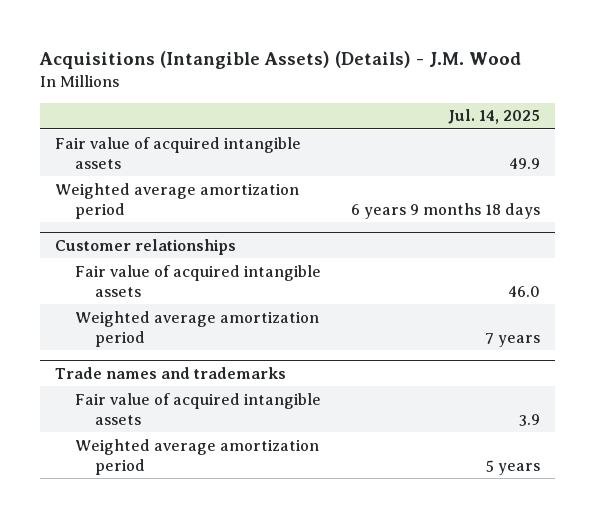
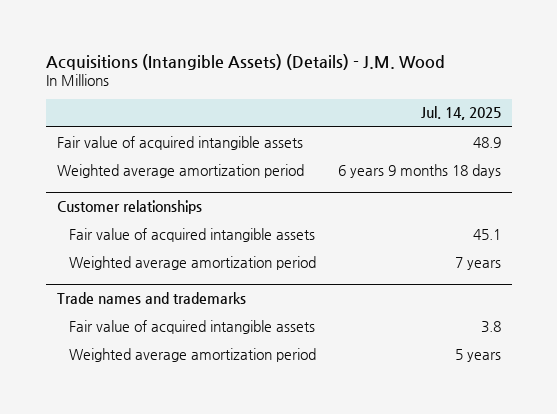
- Fair value of acquired intangible assets | 49.9
+ Fair value of acquired intangible assets | 48.9
@ Customer relationships
- Fair value of acquired intangible assets | 46.0
+ Fair value of acquired intangible assets | 45.1
@ Trade names and trademarks
- Fair value of acquired intangible assets | 3.9
+ Fair value of acquired intangible assets | 3.8

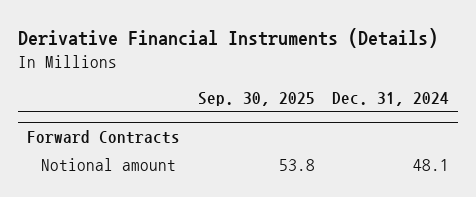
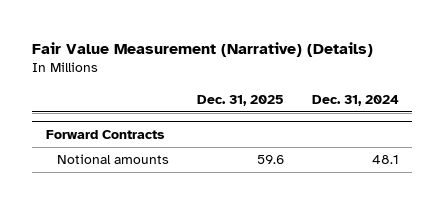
- Derivative Financial Instruments (Details)
+ Fair Value Measurement (Narrative) (Details)
- | Sep. 30, 2025 | Dec. 31, 2024
+ | Dec. 31, 2025 | Dec. 31, 2024
@ Forward Contracts
- Notional amount | 53.8 | 48.1
+ Notional amounts | 59.6 | 48.1

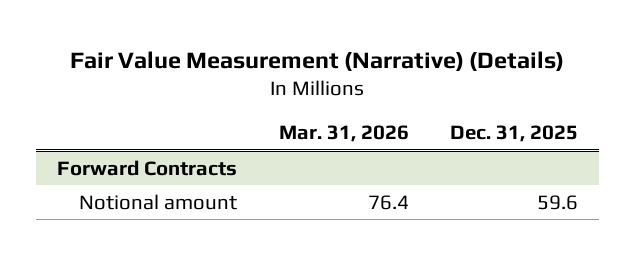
- | Dec. 31, 2025 | Dec. 31, 2024
+ | Mar. 31, 2026 | Dec. 31, 2025
@ Forward Contracts
- Notional amounts | 59.6 | 48.1
+ Notional amount | 76.4 | 59.6

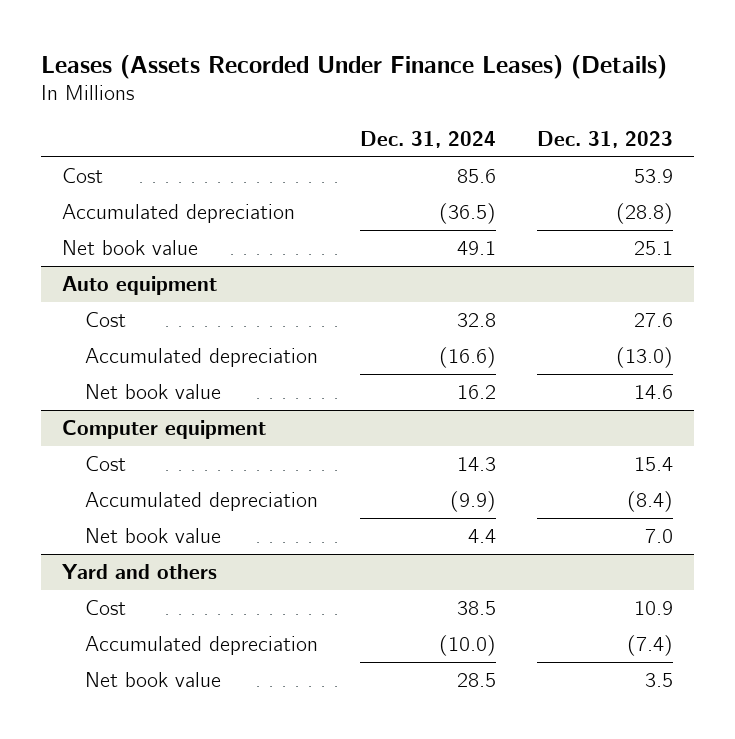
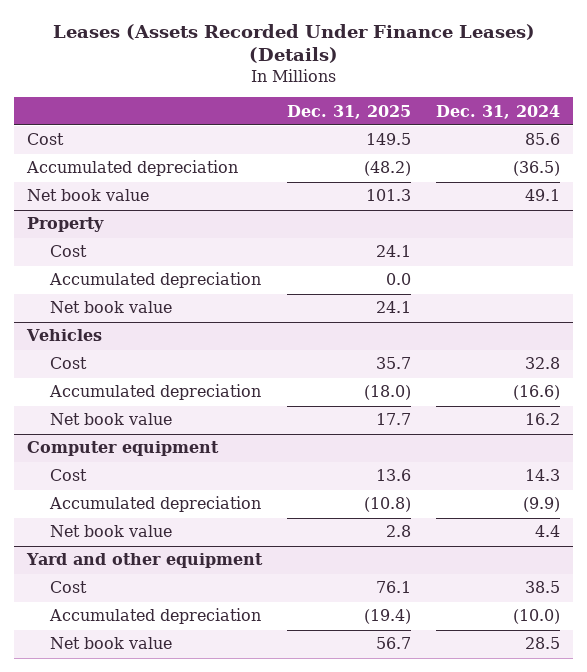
- | Dec. 31, 2024 | Dec. 31, 2023
+ | Dec. 31, 2025 | Dec. 31, 2024
- Auto equipment
+ Property
+ Cost | 24.1 |
+ Accumulated depreciation | 0.0 |
+ Net book value | 24.1 |
+ Vehicles
- Yard and others
+ Yard and other equipment

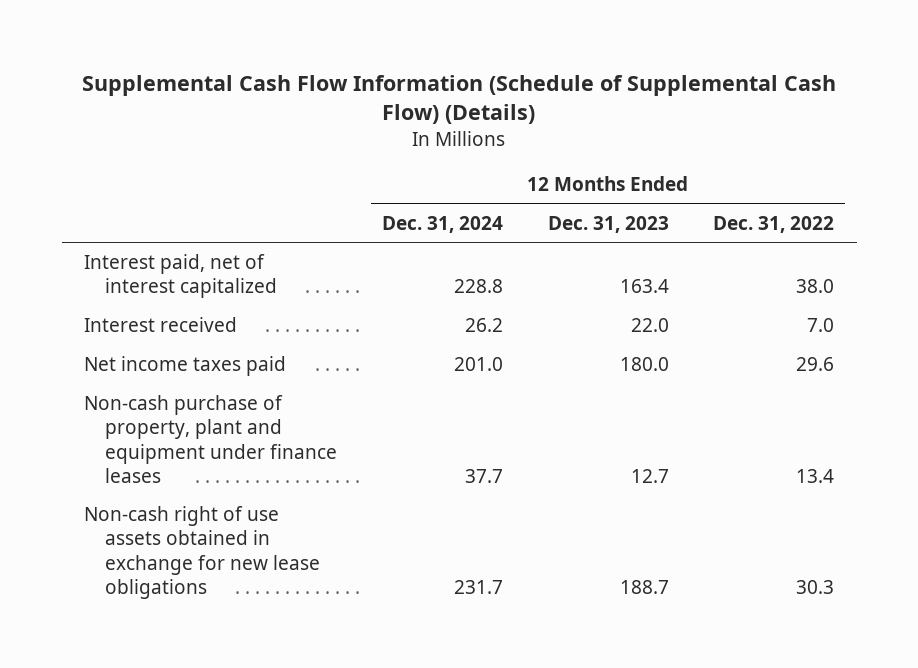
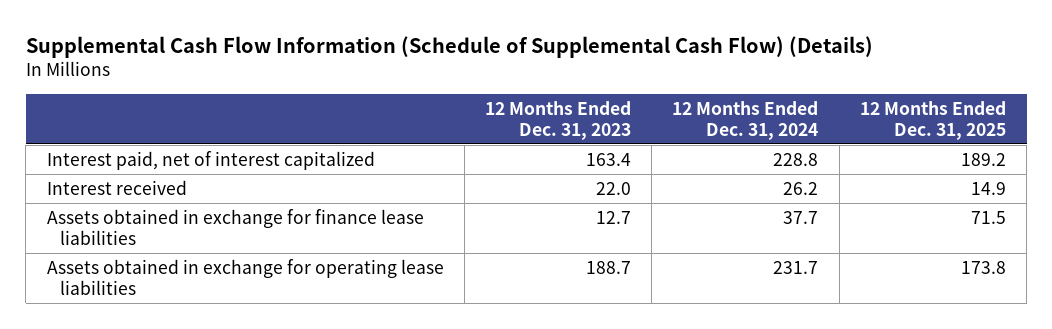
- | 12 Months Ended Dec. 31, 2024 | 12 Months Ended Dec. 31, 2023 | 12 Months Ended Dec. 31, 2022
+ | 12 Months Ended Dec. 31, 2023 | 12 Months Ended Dec. 31, 2024 | 12 Months Ended Dec. 31, 2025
- Net income taxes paid | 201.0 | 180.0 | 29.6
- Non-cash purchase of property, plant and equipment under finance leases | 37.7 | 12.7 | 13.4
- Non-cash right of use assets obtained in exchange for new lease obligations | 231.7 | 188.7 | 30.3
+ Assets obtained in exchange for finance lease liabilities | 12.7 | 37.7 | 71.5
+ Assets obtained in exchange for operating lease liabilities | 188.7 | 231.7 | 173.8

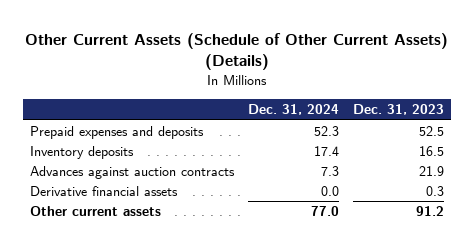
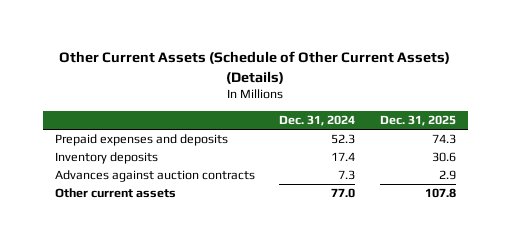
- | Dec. 31, 2024 | Dec. 31, 2023
+ | Dec. 31, 2024 | Dec. 31, 2025
- Derivative financial assets | 0.0 | 0.3

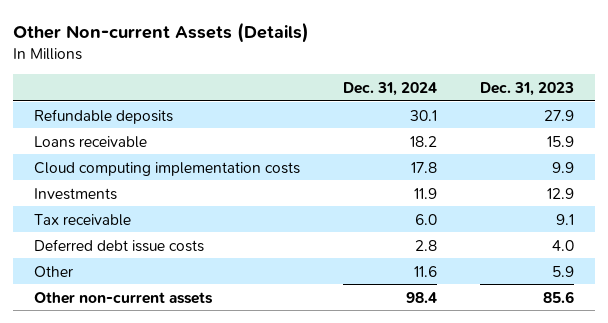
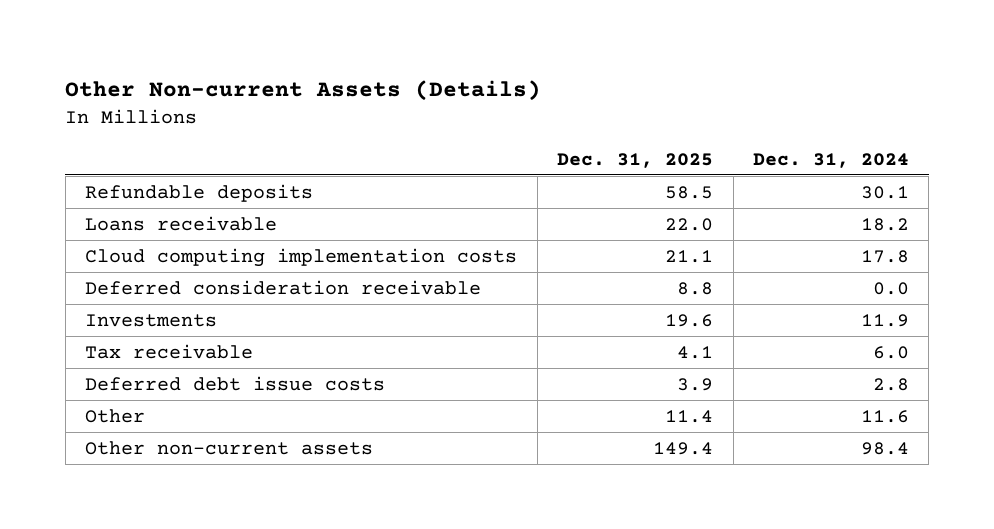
- | Dec. 31, 2024 | Dec. 31, 2023
+ | Dec. 31, 2025 | Dec. 31, 2024
+ Deferred consideration receivable | 8.8 | 0.0

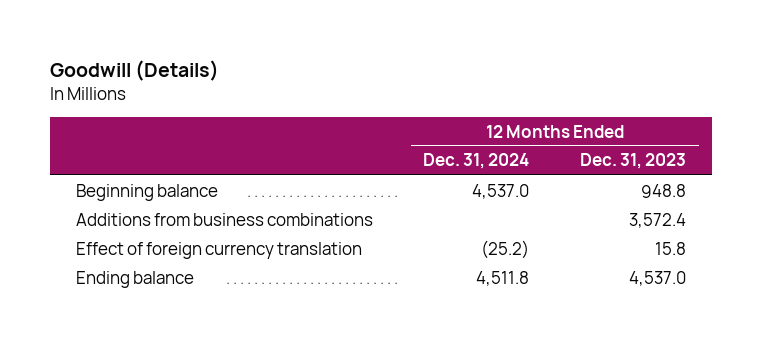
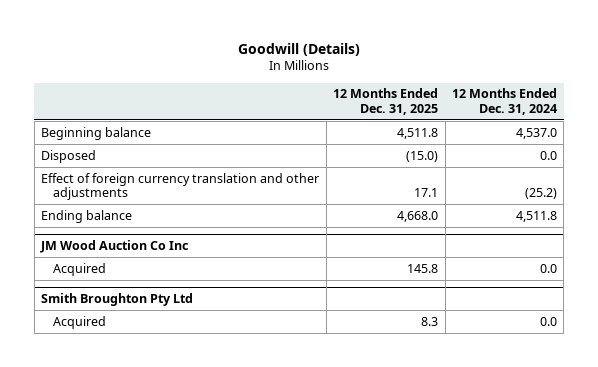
- | 12 Months Ended Dec. 31, 2024 | 12 Months Ended Dec. 31, 2023
+ | 12 Months Ended Dec. 31, 2025 | 12 Months Ended Dec. 31, 2024
- Additions from business combinations | | 3,572.4
- Effect of foreign currency translation | (25.2) | 15.8
+ Disposed | (15.0) | 0.0
+ Effect of foreign currency translation and other adjustments | 17.1 | (25.2)
+ JM Wood Auction Co Inc
+ Acquired | 145.8 | 0.0
+ Smith Broughton Pty Ltd
+ Acquired | 8.3 | 0.0

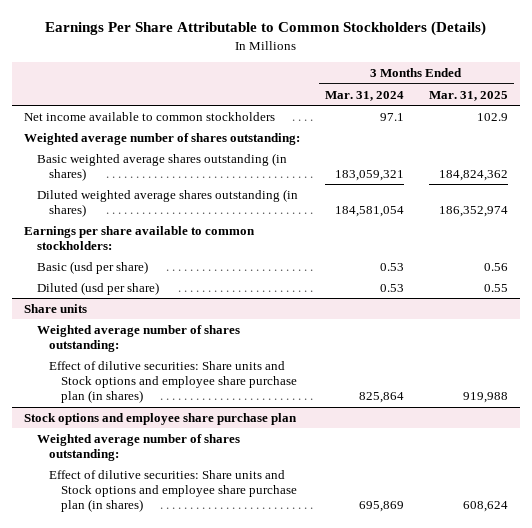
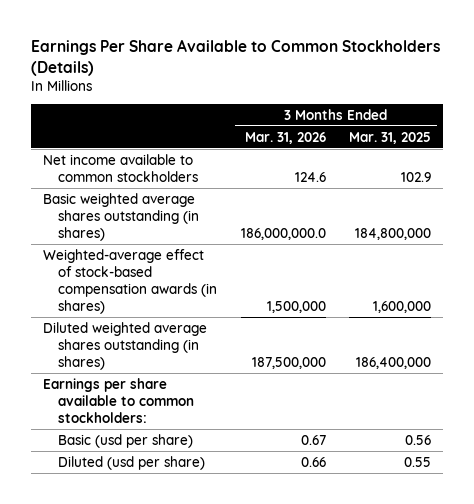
- Earnings Per Share Attributable to Common Stockholders (Details)
+ Earnings Per Share Available to Common Stockholders (Details)
- | 3 Months Ended Mar. 31, 2024 | 3 Months Ended Mar. 31, 2025
+ | 3 Months Ended Mar. 31, 2026 | 3 Months Ended Mar. 31, 2025
- Weighted average number of shares outstanding:
- Basic weighted average shares outstanding (in shares) | 183,059,321 | 184,824,362
- Diluted weighted average shares outstanding (in shares) | 184,581,054 | 186,352,974
+ Basic weighted average shares outstanding (in shares) | 186,000,000.0 | 184,800,000
+ Weighted-average effect of stock-based compensation awards (in shares) | 1,500,000 | 1,600,000
+ Diluted weighted average shares outstanding (in shares) | 187,500,000 | 186,400,000
- Share units
- Weighted average number of shares outstanding:
- Effect of dilutive securities: Share units and Stock options and employee share purchase plan (in shares) | 825,864 | 919,988
- Stock options and employee share purchase plan
- Weighted average number of shares outstanding:
- Effect of dilutive securities: Share units and Stock options and employee share purchase plan (in shares) | 695,869 | 608,624

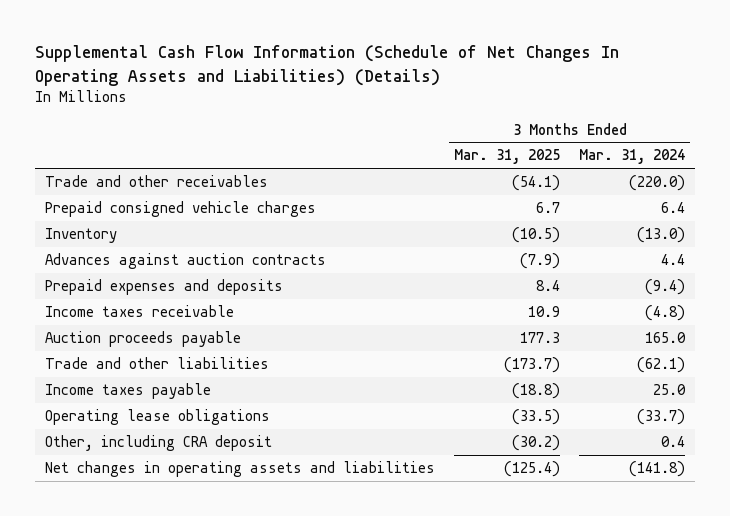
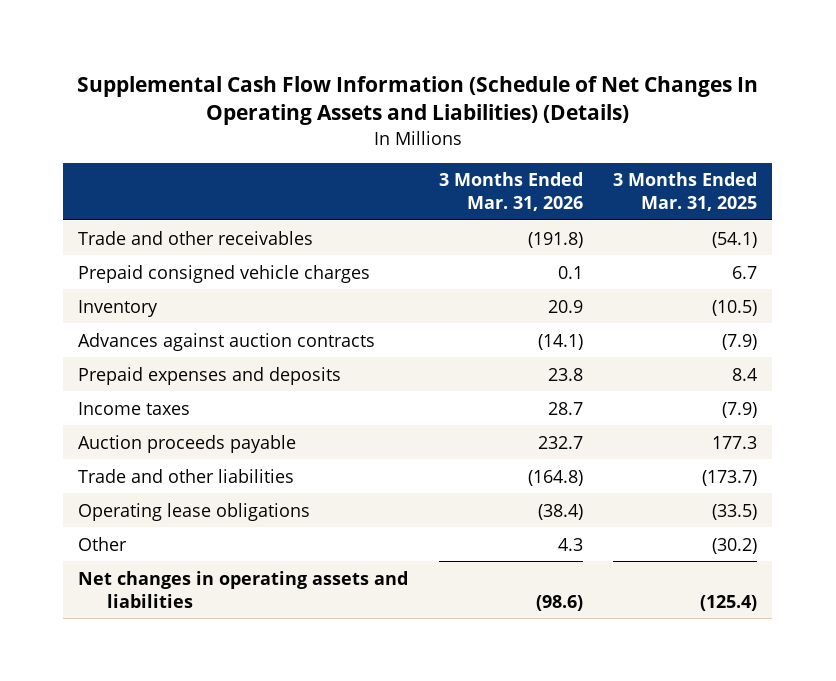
- | 3 Months Ended Mar. 31, 2025 | 3 Months Ended Mar. 31, 2024
+ | 3 Months Ended Mar. 31, 2026 | 3 Months Ended Mar. 31, 2025
- Income taxes receivable | 10.9 | (4.8)
+ Income taxes | 28.7 | (7.9)
- Income taxes payable | (18.8) | 25.0
- Other, including CRA deposit | (30.2) | 0.4
+ Other | 4.3 | (30.2)

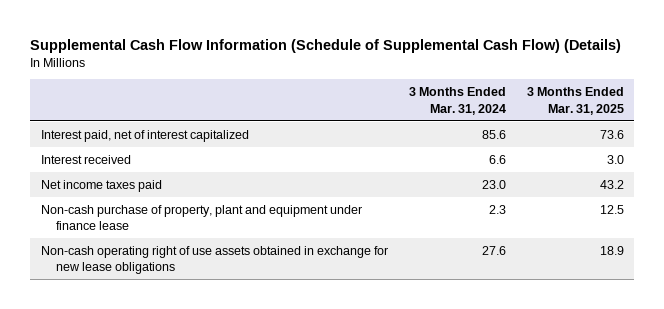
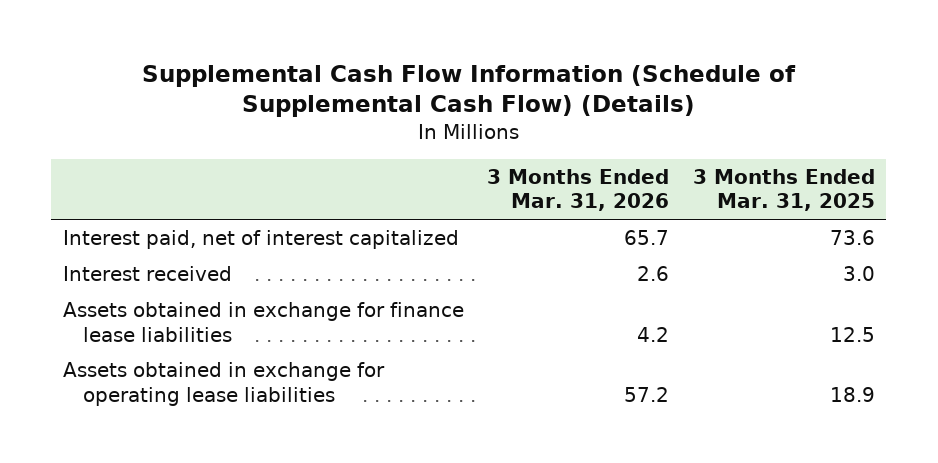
- | 3 Months Ended Mar. 31, 2024 | 3 Months Ended Mar. 31, 2025
+ | 3 Months Ended Mar. 31, 2026 | 3 Months Ended Mar. 31, 2025
- Net income taxes paid | 23.0 | 43.2
- Non-cash purchase of property, plant and equipment under finance lease | 2.3 | 12.5
- Non-cash operating right of use assets obtained in exchange for new lease obligations | 27.6 | 18.9
+ Assets obtained in exchange for finance lease liabilities | 4.2 | 12.5
+ Assets obtained in exchange for operating lease liabilities | 57.2 | 18.9

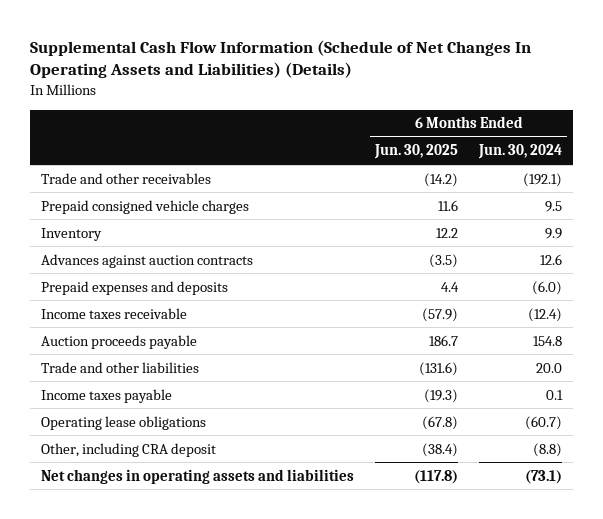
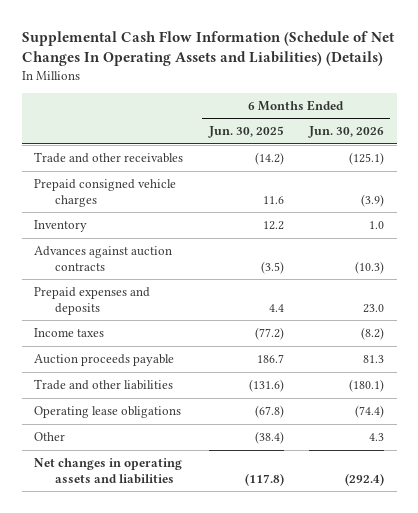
- | 6 Months Ended Jun. 30, 2025 | 6 Months Ended Jun. 30, 2024
+ | 6 Months Ended Jun. 30, 2025 | 6 Months Ended Jun. 30, 2026
- Income taxes receivable | (57.9) | (12.4)
+ Income taxes | (77.2) | (8.2)
- Income taxes payable | (19.3) | 0.1
- Other, including CRA deposit | (38.4) | (8.8)
+ Other | (38.4) | 4.3

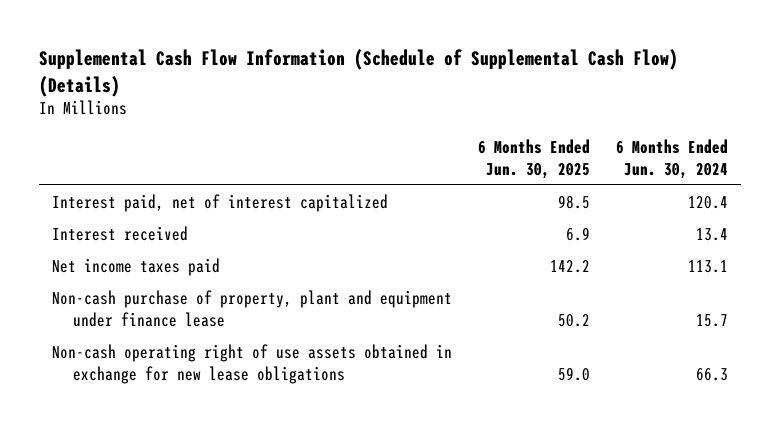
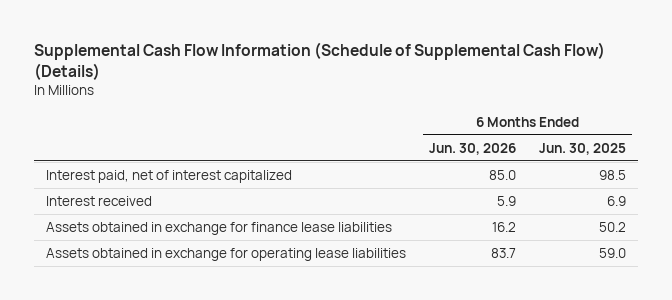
- | 6 Months Ended Jun. 30, 2025 | 6 Months Ended Jun. 30, 2024
+ | 6 Months Ended Jun. 30, 2026 | 6 Months Ended Jun. 30, 2025
- Net income taxes paid | 142.2 | 113.1
- Non-cash purchase of property, plant and equipment under finance lease | 50.2 | 15.7
- Non-cash operating right of use assets obtained in exchange for new lease obligations | 59.0 | 66.3
+ Assets obtained in exchange for finance lease liabilities | 16.2 | 50.2
+ Assets obtained in exchange for operating lease liabilities | 83.7 | 59.0

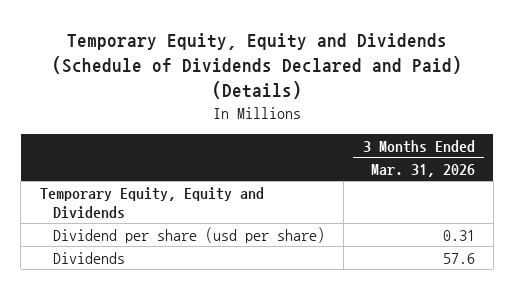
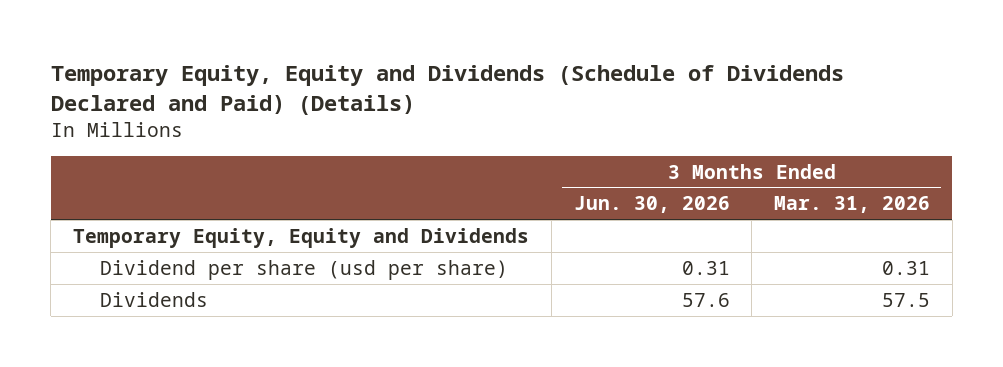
- | 3 Months Ended Mar. 31, 2026
+ | 3 Months Ended Jun. 30, 2026 | 3 Months Ended Mar. 31, 2026
- Dividends | 57.6
+ Dividends | 57.6 | 57.5

